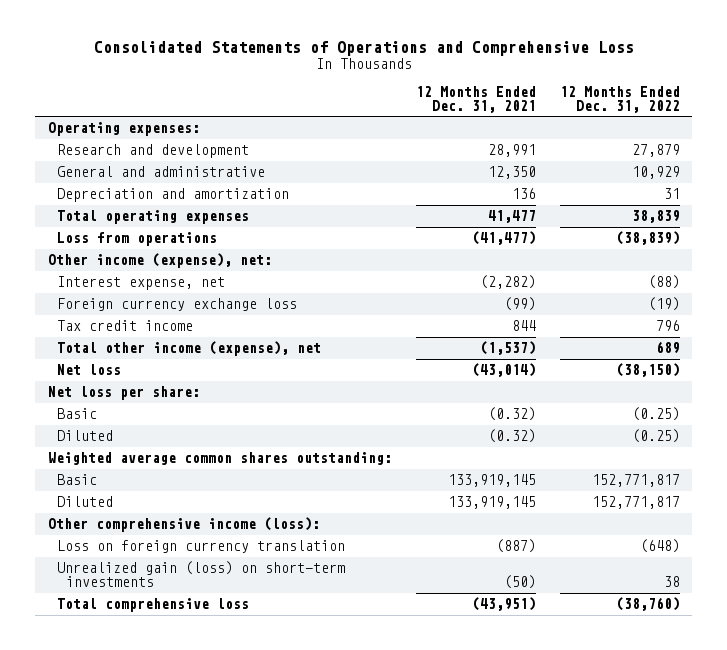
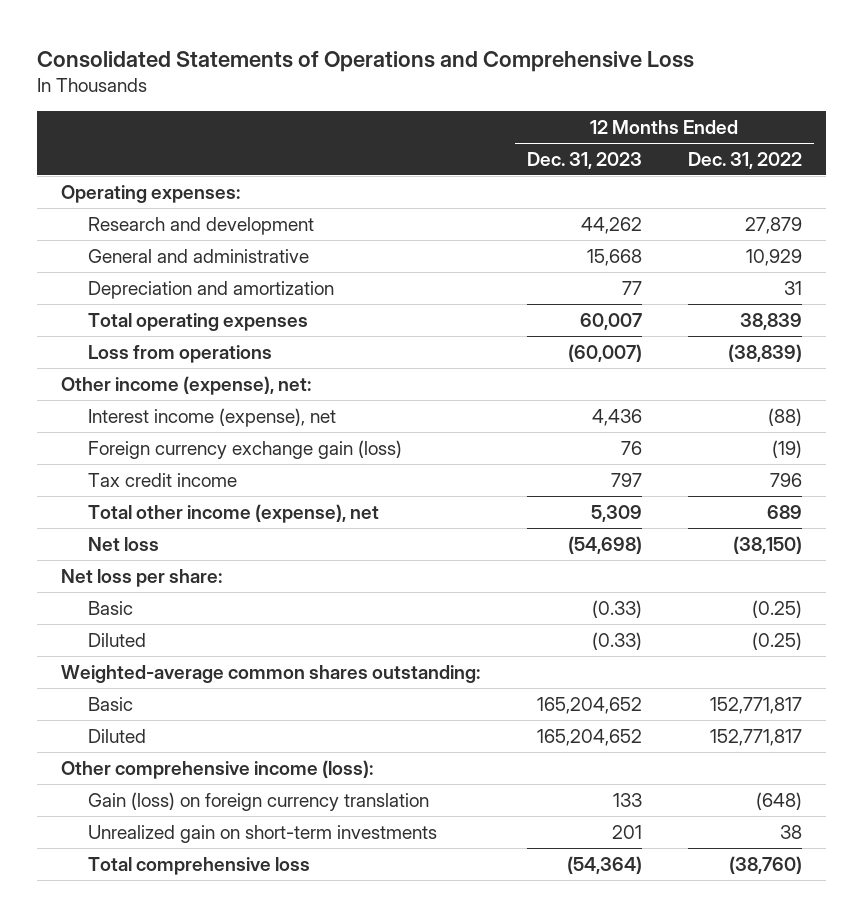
- | 12 Months Ended Dec. 31, 2021 | 12 Months Ended Dec. 31, 2022
+ | 12 Months Ended Dec. 31, 2023 | 12 Months Ended Dec. 31, 2022
- Interest expense, net | (2,282) | (88)
- Foreign currency exchange loss | (99) | (19)
+ Interest income (expense), net | 4,436 | (88)
+ Foreign currency exchange gain (loss) | 76 | (19)
- Weighted average common shares outstanding:
+ Weighted-average common shares outstanding:
- Loss on foreign currency translation | (887) | (648)
- Unrealized gain (loss) on short-term investments | (50) | 38
+ Gain (loss) on foreign currency translation | 133 | (648)
+ Unrealized gain on short-term investments | 201 | 38

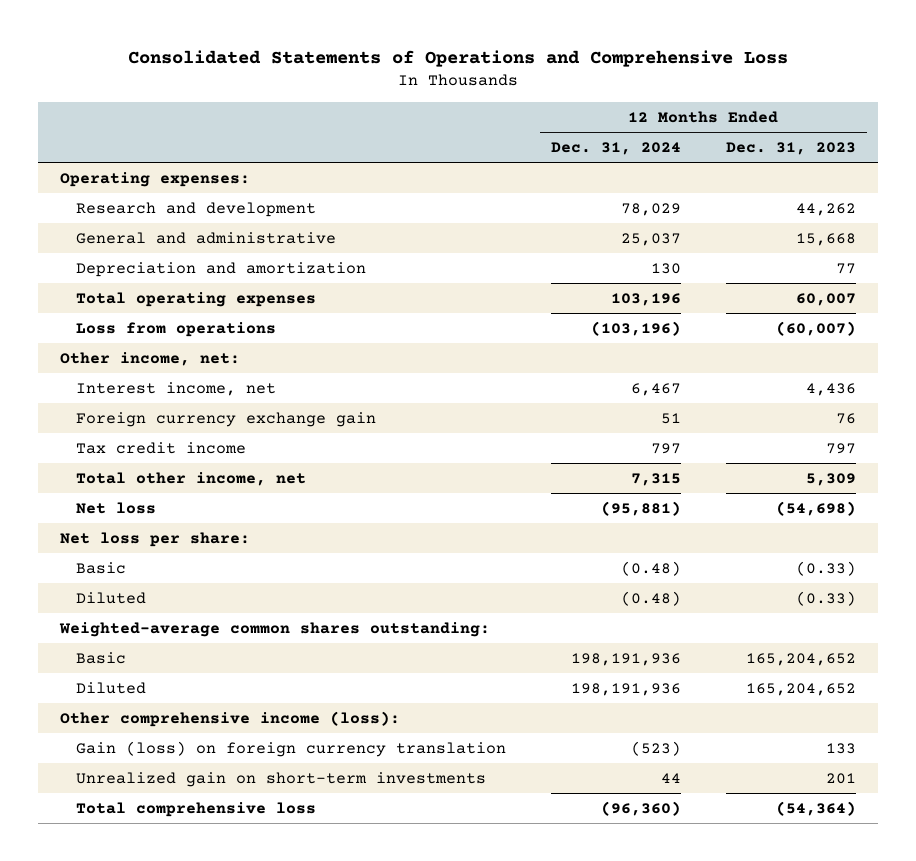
- | 12 Months Ended Dec. 31, 2023 | 12 Months Ended Dec. 31, 2022
+ | 12 Months Ended Dec. 31, 2024 | 12 Months Ended Dec. 31, 2023
- Other income (expense), net:
- Interest income (expense), net | 4,436 | (88)
- Foreign currency exchange gain (loss) | 76 | (19)
+ Other income, net:
+ Interest income, net | 6,467 | 4,436
+ Foreign currency exchange gain | 51 | 76
- Total other income (expense), net | 5,309 | 689
+ Total other income, net | 7,315 | 5,309

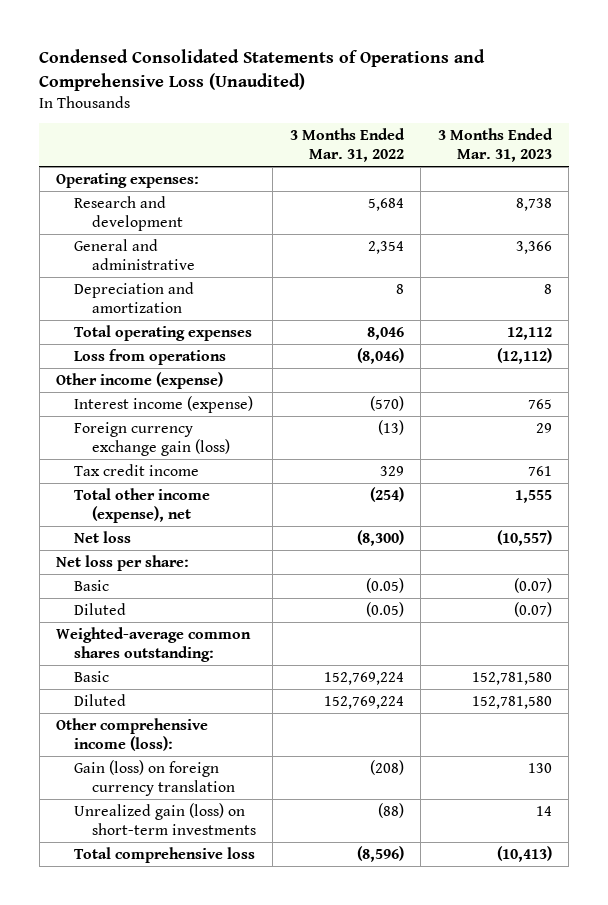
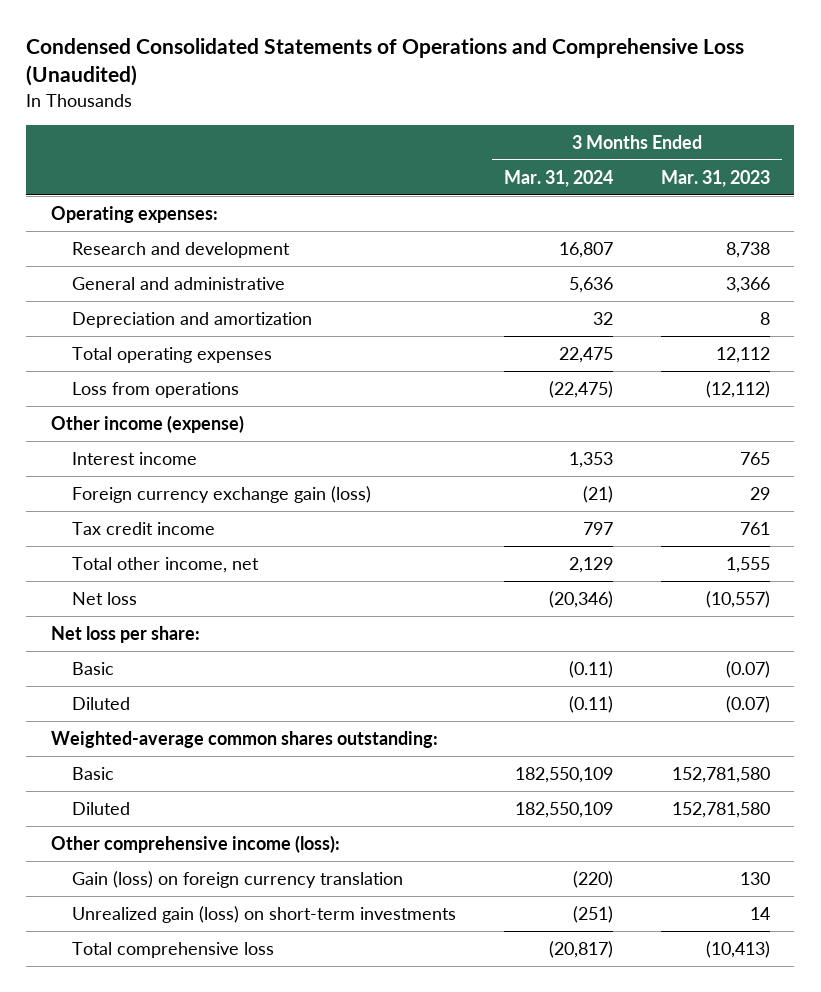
- | 3 Months Ended Mar. 31, 2022 | 3 Months Ended Mar. 31, 2023
+ | 3 Months Ended Mar. 31, 2024 | 3 Months Ended Mar. 31, 2023
- Interest income (expense) | (570) | 765
+ Interest income | 1,353 | 765
- Total other income (expense), net | (254) | 1,555
+ Total other income, net | 2,129 | 1,555

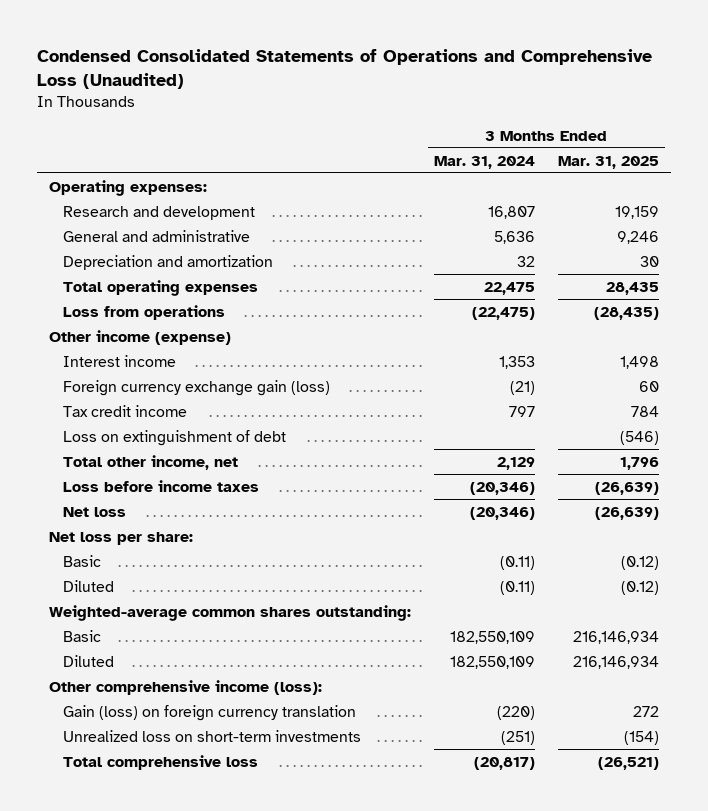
- | 3 Months Ended Mar. 31, 2024 | 3 Months Ended Mar. 31, 2023
+ | 3 Months Ended Mar. 31, 2024 | 3 Months Ended Mar. 31, 2025
+ Loss on extinguishment of debt | | (546)
+ Loss before income taxes | (20,346) | (26,639)
- Unrealized gain (loss) on short-term investments | (251) | 14
+ Unrealized loss on short-term investments | (251) | (154)

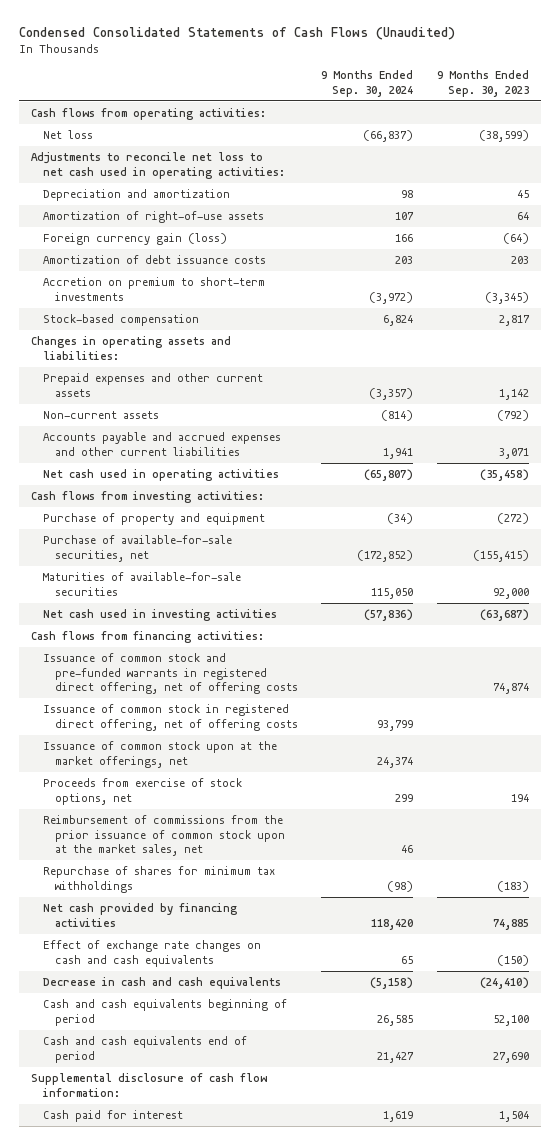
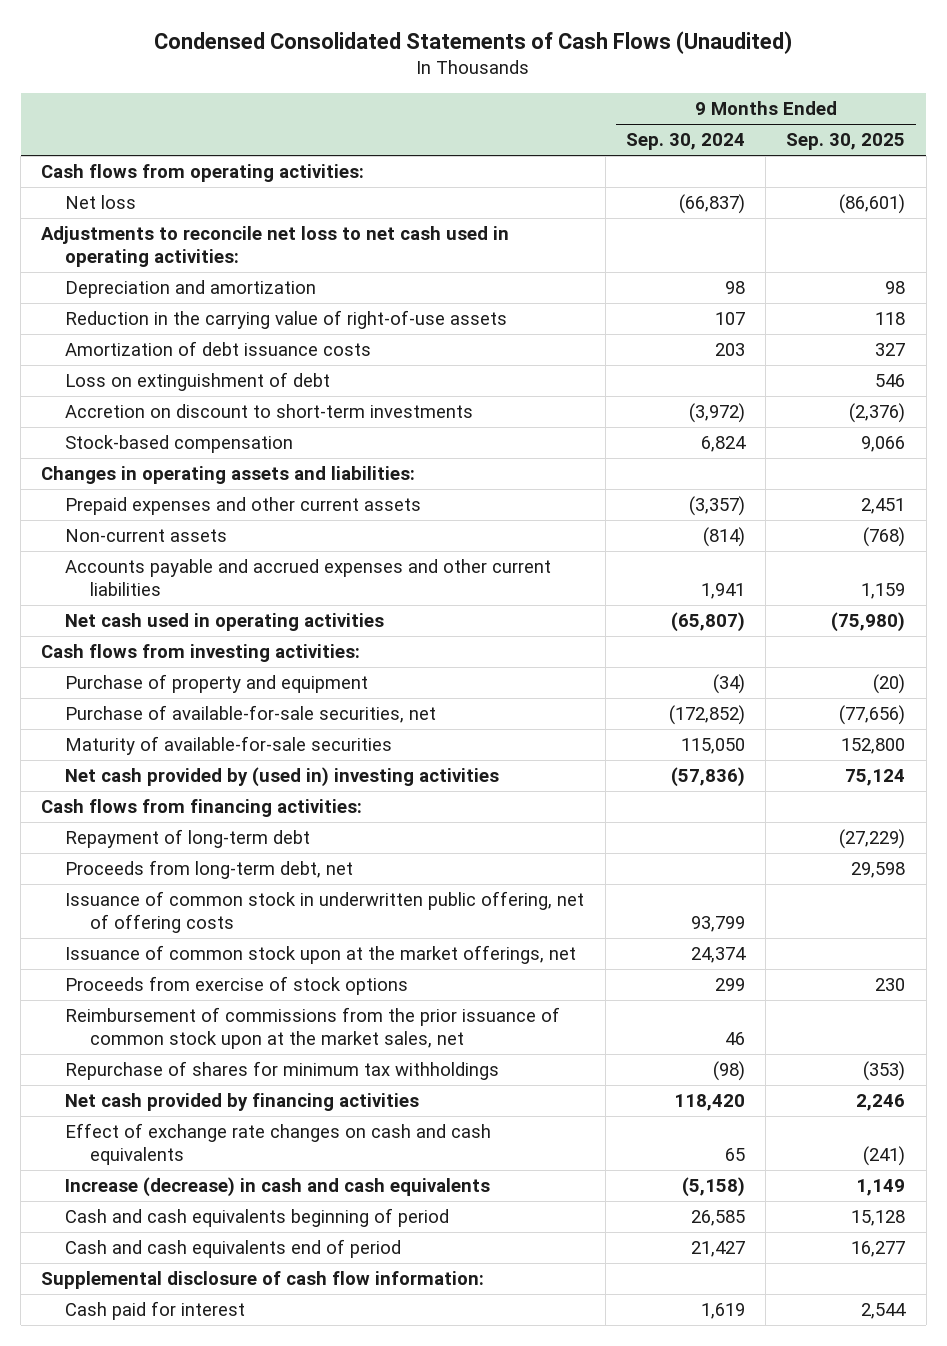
- | 9 Months Ended Sep. 30, 2024 | 9 Months Ended Sep. 30, 2023
+ | 9 Months Ended Sep. 30, 2024 | 9 Months Ended Sep. 30, 2025
- Amortization of right-of-use assets | 107 | 64
- Foreign currency gain (loss) | 166 | (64)
+ Reduction in the carrying value of right-of-use assets | 107 | 118
- Accretion on premium to short-term investments | (3,972) | (3,345)
+ Loss on extinguishment of debt | | 546
+ Accretion on discount to short-term investments | (3,972) | (2,376)
- Maturities of available-for-sale securities | 115,050 | 92,000
- Net cash used in investing activities | (57,836) | (63,687)
+ Maturity of available-for-sale securities | 115,050 | 152,800
+ Net cash provided by (used in) investing activities | (57,836) | 75,124
- Issuance of common stock and pre-funded warrants in registered direct offering, net of offering costs | | 74,874
- Issuance of common stock in registered direct offering, net of offering costs | 93,799 |
+ Repayment of long-term debt | | (27,229)
+ Proceeds from long-term debt, net | | 29,598
+ Issuance of common stock in underwritten public offering, net of offering costs | 93,799 |
- Proceeds from exercise of stock options, net | 299 | 194
+ Proceeds from exercise of stock options | 299 | 230
- Decrease in cash and cash equivalents | (5,158) | (24,410)
+ Increase (decrease) in cash and cash equivalents | (5,158) | 1,149

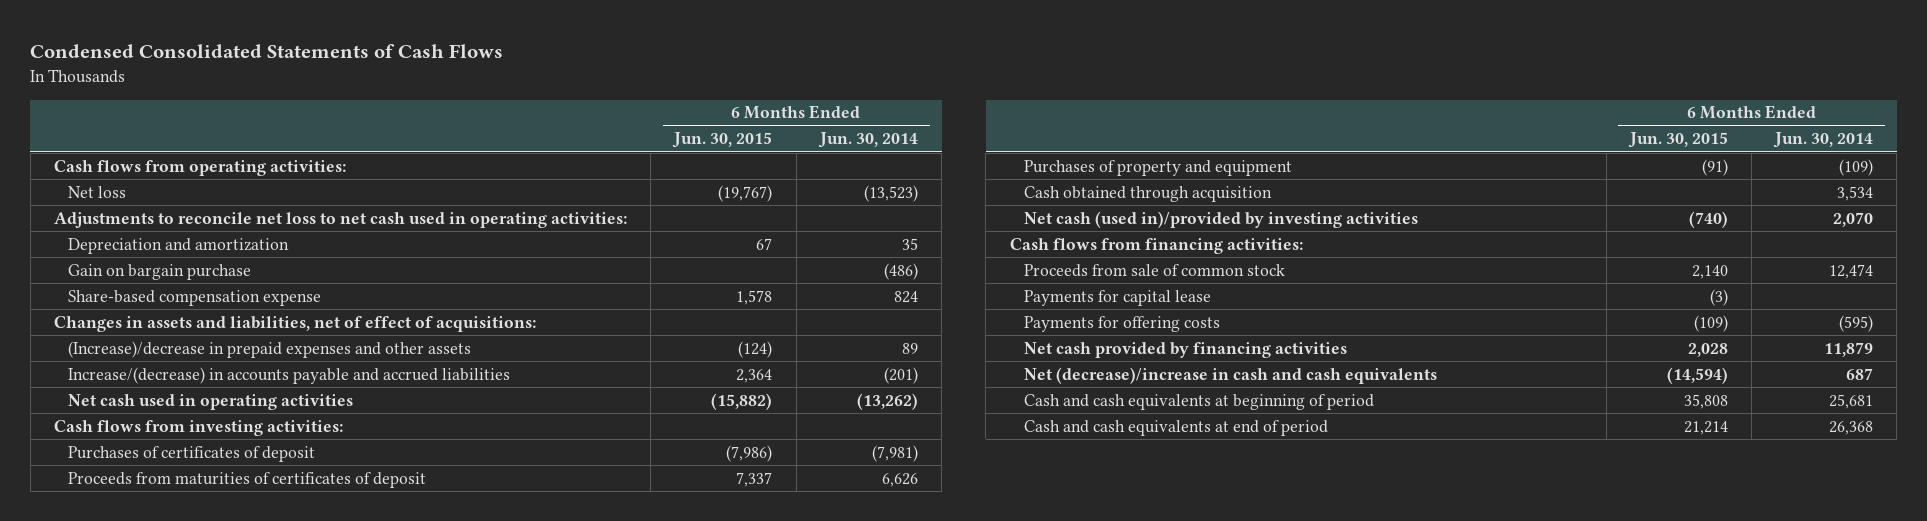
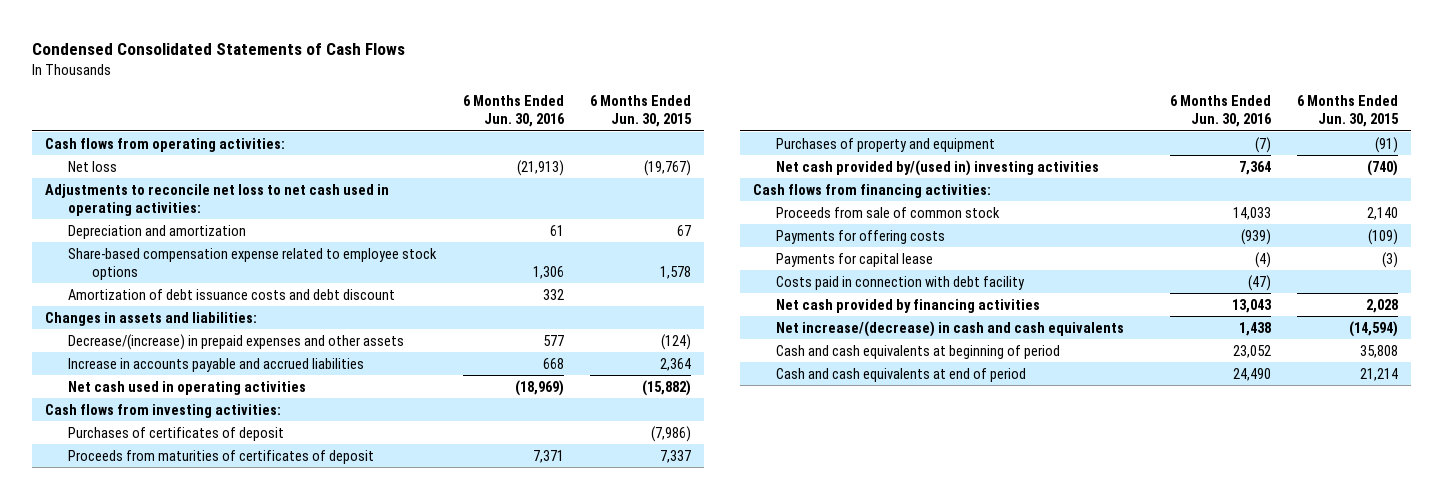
- | 6 Months Ended Jun. 30, 2015 | 6 Months Ended Jun. 30, 2014
+ | 6 Months Ended Jun. 30, 2016 | 6 Months Ended Jun. 30, 2015
- Gain on bargain purchase | | (486)
- Share-based compensation expense | 1,578 | 824
- Changes in assets and liabilities, net of effect of acquisitions:
- (Increase)/decrease in prepaid expenses and other assets | (124) | 89
- Increase/(decrease) in accounts payable and accrued liabilities | 2,364 | (201)
+ Share-based compensation expense related to employee stock options | 1,306 | 1,578
+ Amortization of debt issuance costs and debt discount | 332 |
+ Changes in assets and liabilities:
+ Decrease/(increase) in prepaid expenses and other assets | 577 | (124)
+ Increase in accounts payable and accrued liabilities | 668 | 2,364
- Cash obtained through acquisition | | 3,534
- Net cash (used in)/provided by investing activities | (740) | 2,070
+ Net cash provided by/(used in) investing activities | 7,364 | (740)
moved down: Payments for capital lease | (4) | (3)
+ Costs paid in connection with debt facility | (47) |
- Net (decrease)/increase in cash and cash equivalents | (14,594) | 687
+ Net increase/(decrease) in cash and cash equivalents | 1,438 | (14,594)

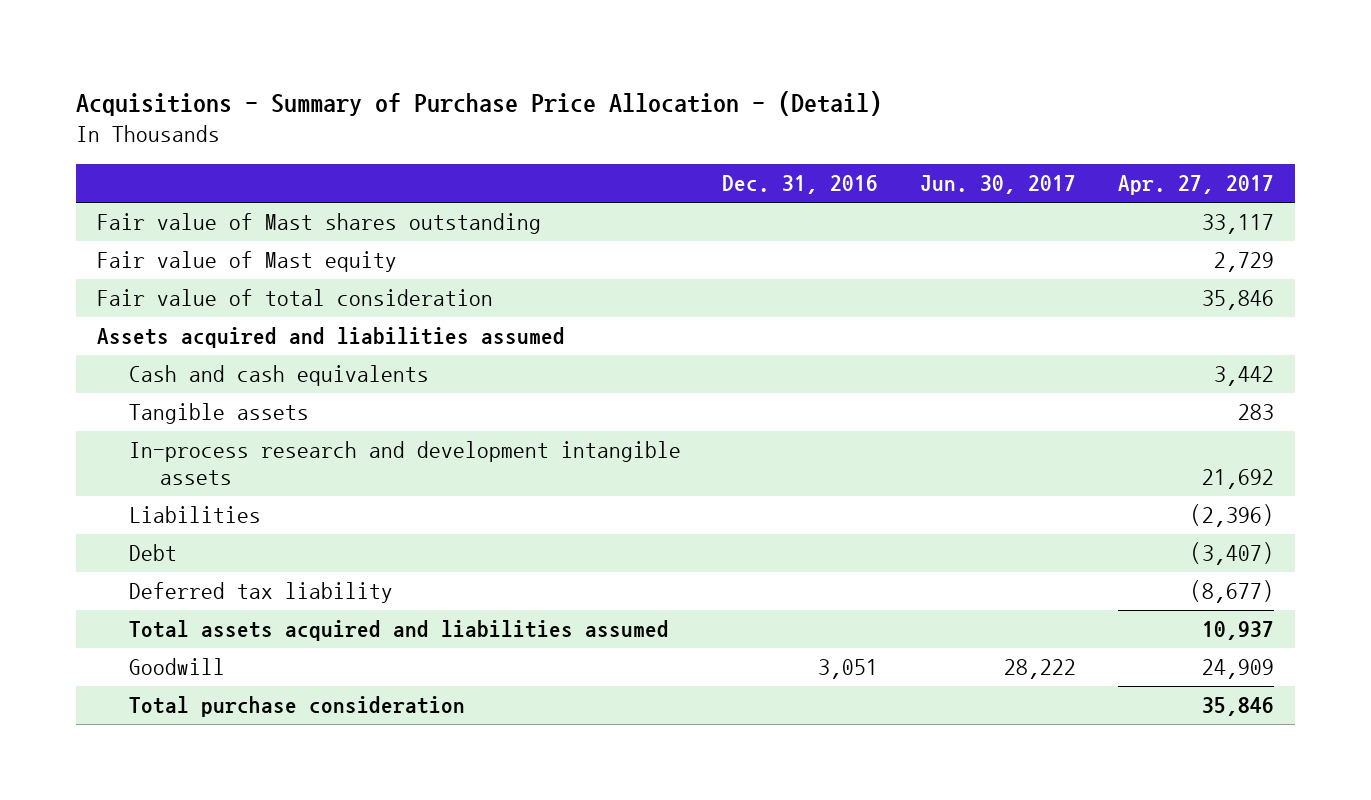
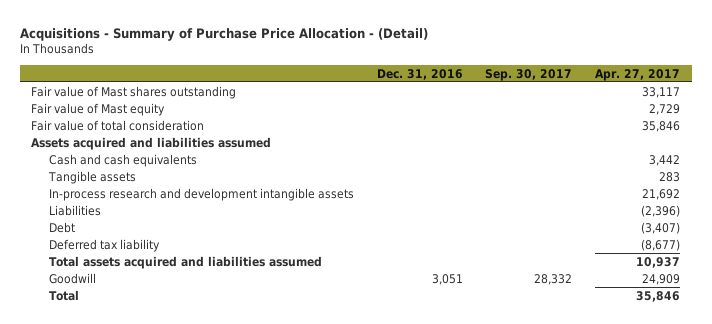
- | Dec. 31, 2016 | Jun. 30, 2017 | Apr. 27, 2017
+ | Dec. 31, 2016 | Sep. 30, 2017 | Apr. 27, 2017
- Total purchase consideration | | | 35,846
+ Total | | | 35,846

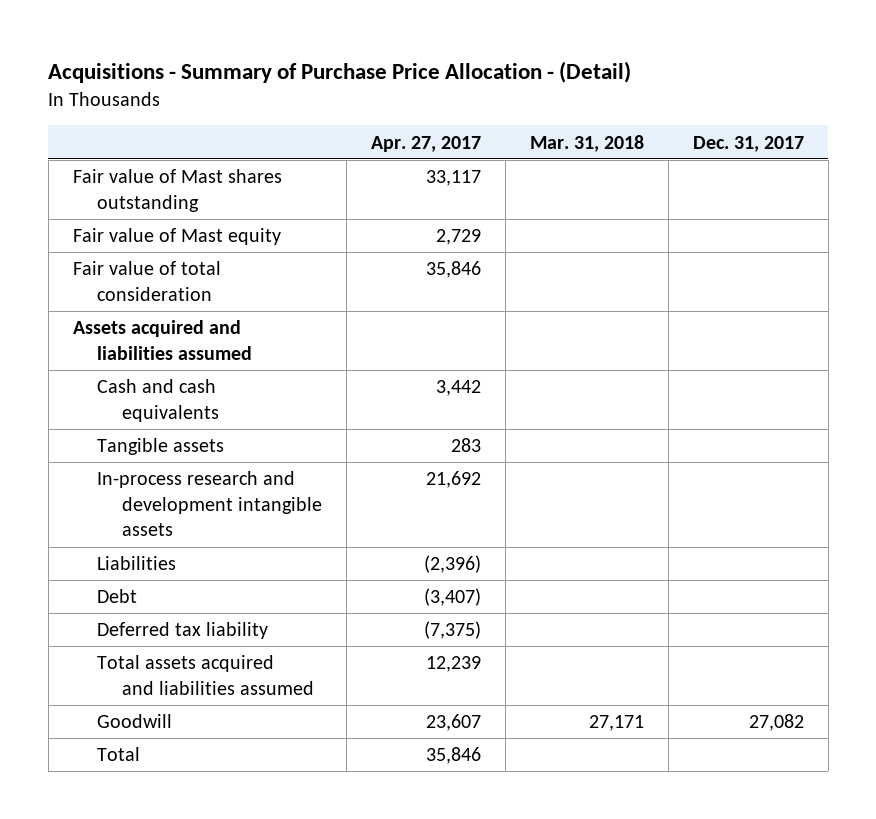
- | Dec. 31, 2016 | Sep. 30, 2017 | Apr. 27, 2017
+ | Apr. 27, 2017 | Mar. 31, 2018 | Dec. 31, 2017
- Deferred tax liability | | | (8,677)
- Total assets acquired and liabilities assumed | | | 10,937
- Goodwill | 3,051 | 28,332 | 24,909
+ Deferred tax liability | (7,375) | |
+ Total assets acquired and liabilities assumed | 12,239 | |
+ Goodwill | 23,607 | 27,171 | 27,082

